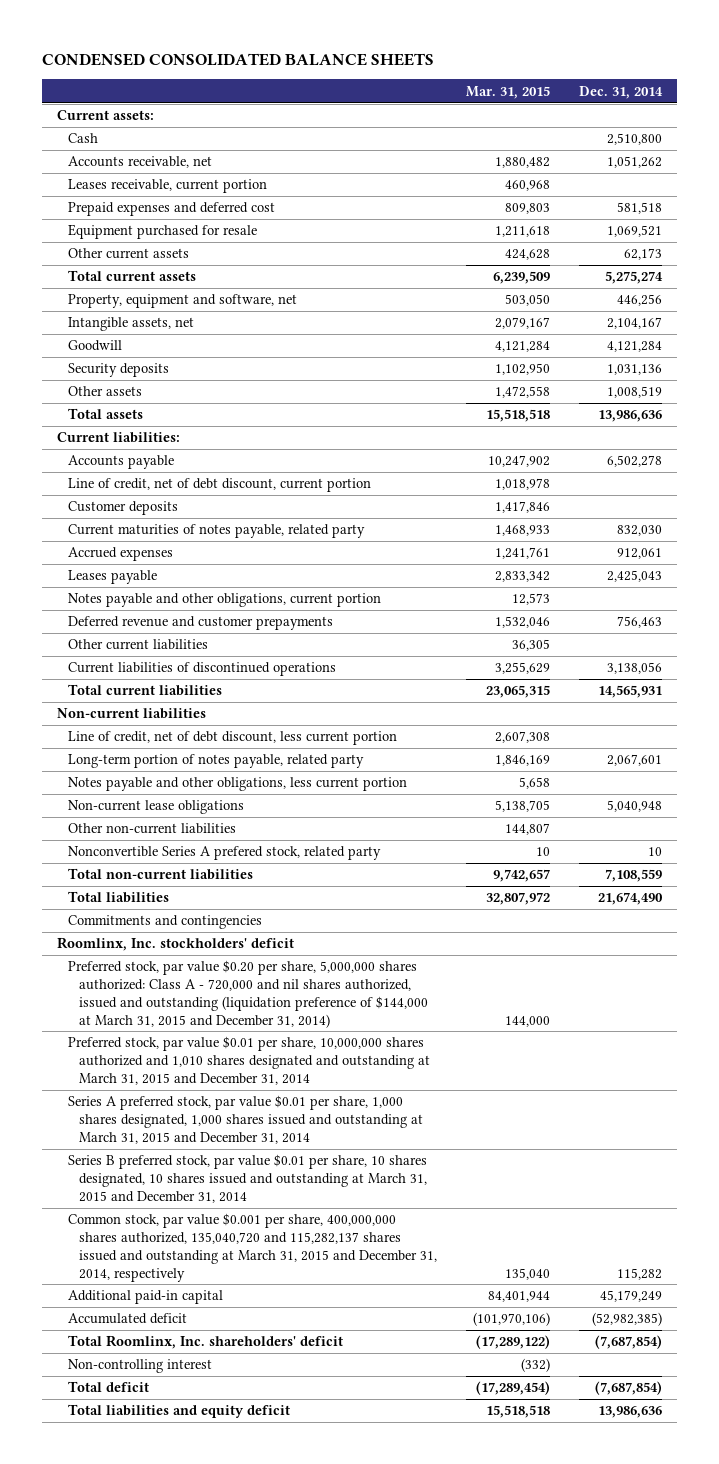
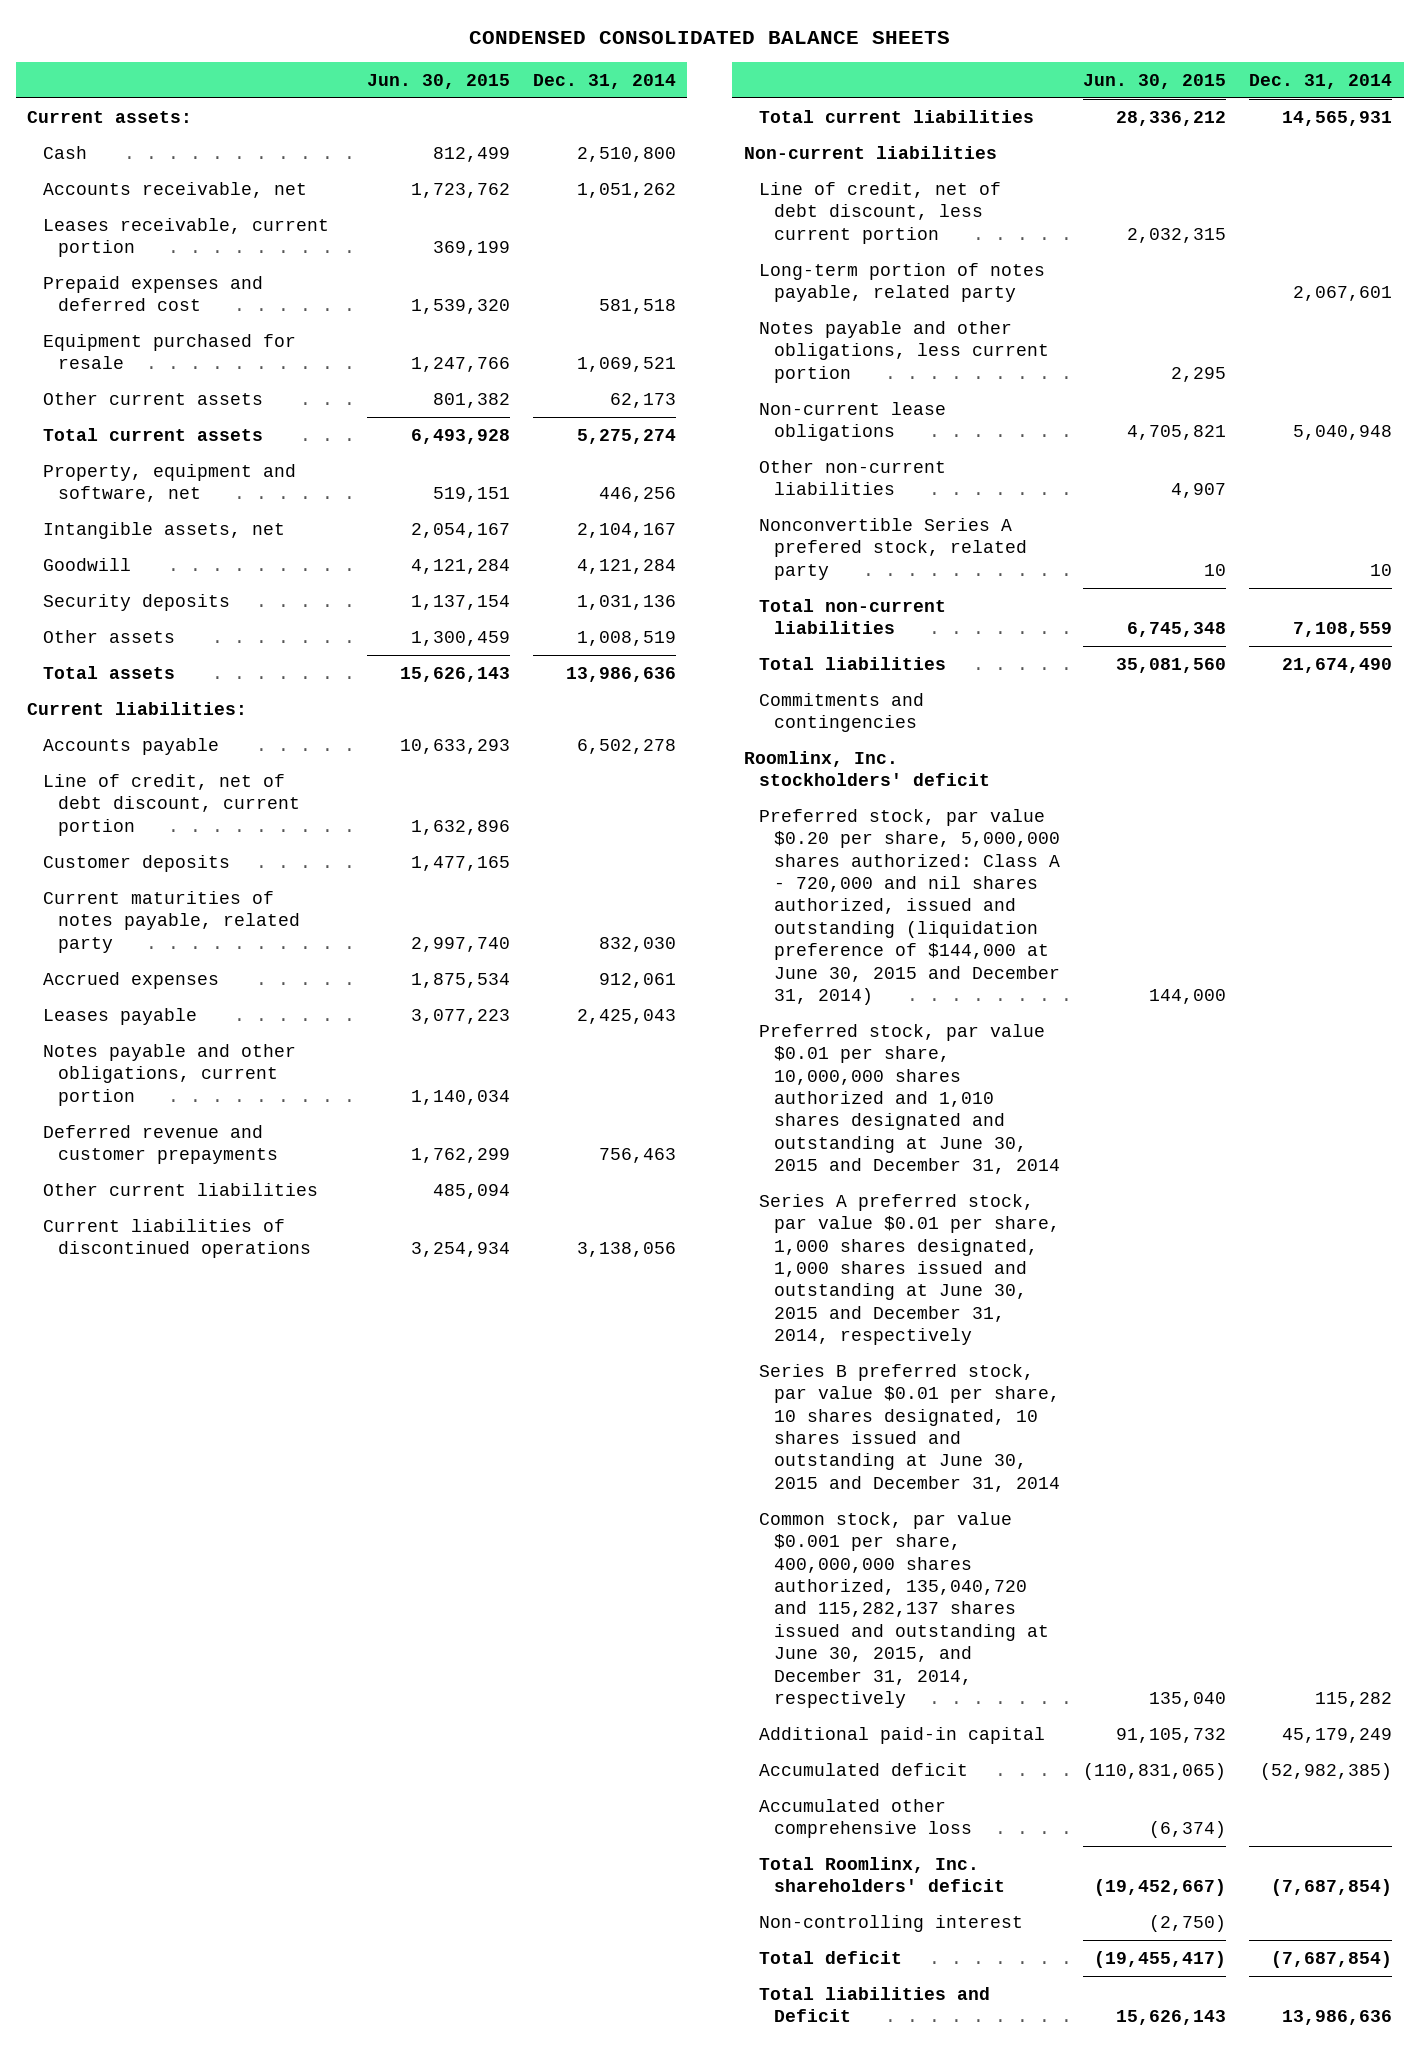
- | Mar. 31, 2015 | Dec. 31, 2014
+ | Jun. 30, 2015 | Dec. 31, 2014
- Preferred stock, par value $0.20 per share, 5,000,000 shares authorized: Class A - 720,000 and nil shares authorized, issued and outstanding (liquidation preference of $144,000 at March 31, 2015 and December 31, 2014) | 144,000 |
- Preferred stock, par value $0.01 per share, 10,000,000 shares authorized and 1,010 shares designated and outstanding at March 31, 2015 and December 31, 2014
- Series A preferred stock, par value $0.01 per share, 1,000 shares designated, 1,000 shares issued and outstanding at March 31, 2015 and December 31, 2014
- Series B preferred stock, par value $0.01 per share, 10 shares designated, 10 shares issued and outstanding at March 31, 2015 and December 31, 2014
- Common stock, par value $0.001 per share, 400,000,000 shares authorized, 135,040,720 and 115,282,137 shares issued and outstanding at March 31, 2015 and December 31, 2014, respectively | 135,040 | 115,282
+ Preferred stock, par value $0.20 per share, 5,000,000 shares authorized: Class A - 720,000 and nil shares authorized, issued and outstanding (liquidation preference of $144,000 at June 30, 2015 and December 31, 2014) | 144,000 |
+ Preferred stock, par value $0.01 per share, 10,000,000 shares authorized and 1,010 shares designated and outstanding at June 30, 2015 and December 31, 2014
+ Series A preferred stock, par value $0.01 per share, 1,000 shares designated, 1,000 shares issued and outstanding at June 30, 2015 and December 31, 2014, respectively
+ Series B preferred stock, par value $0.01 per share, 10 shares designated, 10 shares issued and outstanding at June 30, 2015 and December 31, 2014
+ Common stock, par value $0.001 per share, 400,000,000 shares authorized, 135,040,720 and 115,282,137 shares issued and outstanding at June 30, 2015, and December 31, 2014, respectively | 135,040 | 115,282
+ Accumulated other comprehensive loss | (6,374) |
- Total liabilities and equity deficit | 15,518,518 | 13,986,636
+ Total liabilities and Deficit | 15,626,143 | 13,986,636

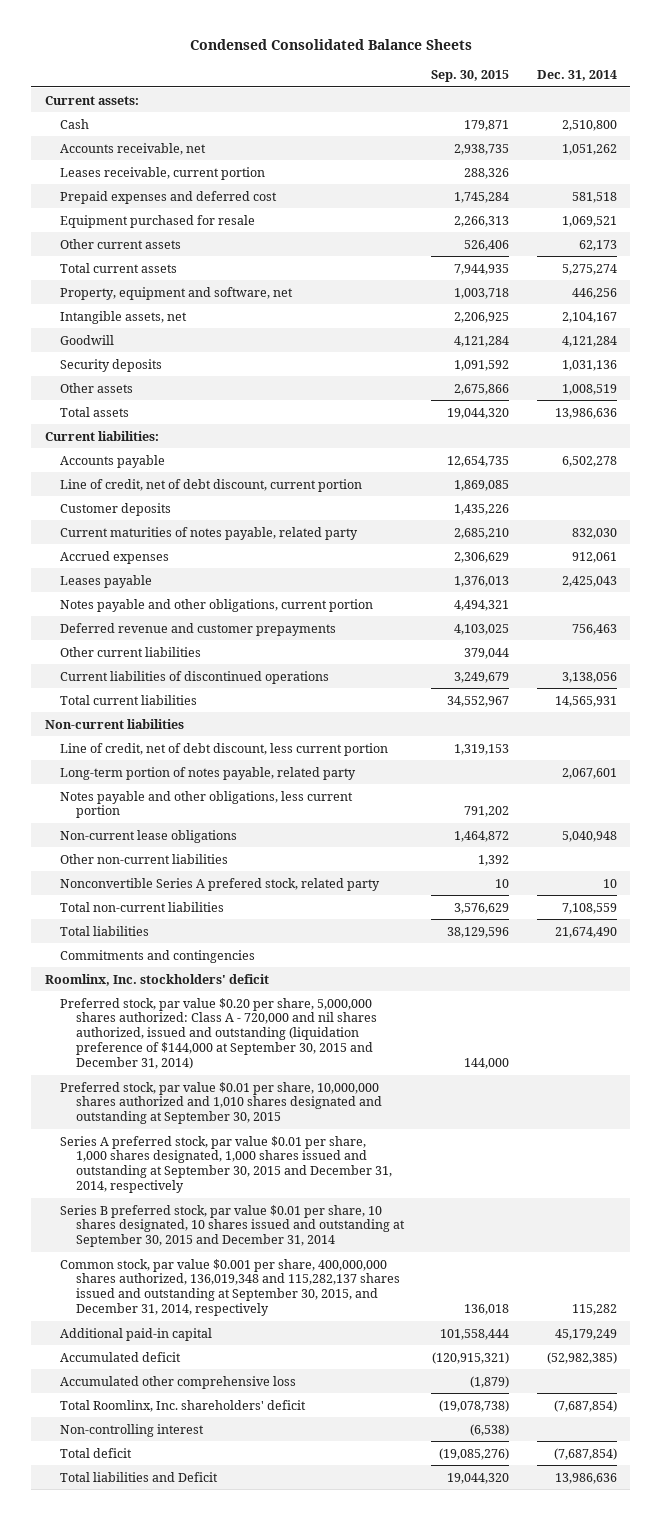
- CONDENSED CONSOLIDATED BALANCE SHEETS
+ Condensed Consolidated Balance Sheets
- | Jun. 30, 2015 | Dec. 31, 2014
+ | Sep. 30, 2015 | Dec. 31, 2014
- Preferred stock, par value $0.20 per share, 5,000,000 shares authorized: Class A - 720,000 and nil shares authorized, issued and outstanding (liquidation preference of $144,000 at June 30, 2015 and December 31, 2014) | 144,000 |
- Preferred stock, par value $0.01 per share, 10,000,000 shares authorized and 1,010 shares designated and outstanding at June 30, 2015 and December 31, 2014
- Series A preferred stock, par value $0.01 per share, 1,000 shares designated, 1,000 shares issued and outstanding at June 30, 2015 and December 31, 2014, respectively
- Series B preferred stock, par value $0.01 per share, 10 shares designated, 10 shares issued and outstanding at June 30, 2015 and December 31, 2014
- Common stock, par value $0.001 per share, 400,000,000 shares authorized, 135,040,720 and 115,282,137 shares issued and outstanding at June 30, 2015, and December 31, 2014, respectively | 135,040 | 115,282
+ Preferred stock, par value $0.20 per share, 5,000,000 shares authorized: Class A - 720,000 and nil shares authorized, issued and outstanding (liquidation preference of $144,000 at September 30, 2015 and December 31, 2014) | 144,000 |
+ Preferred stock, par value $0.01 per share, 10,000,000 shares authorized and 1,010 shares designated and outstanding at September 30, 2015
+ Series A preferred stock, par value $0.01 per share, 1,000 shares designated, 1,000 shares issued and outstanding at September 30, 2015 and December 31, 2014, respectively
+ Series B preferred stock, par value $0.01 per share, 10 shares designated, 10 shares issued and outstanding at September 30, 2015 and December 31, 2014
+ Common stock, par value $0.001 per share, 400,000,000 shares authorized, 136,019,348 and 115,282,137 shares issued and outstanding at September 30, 2015, and December 31, 2014, respectively | 136,018 | 115,282

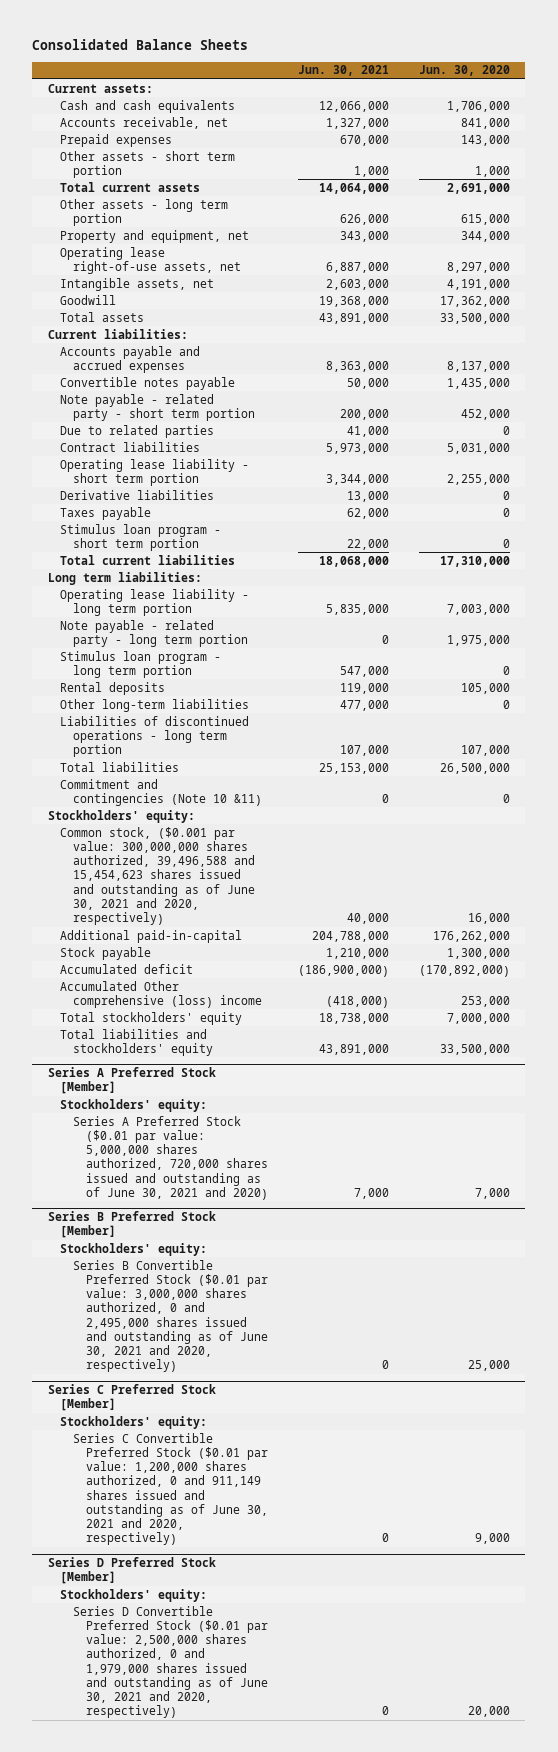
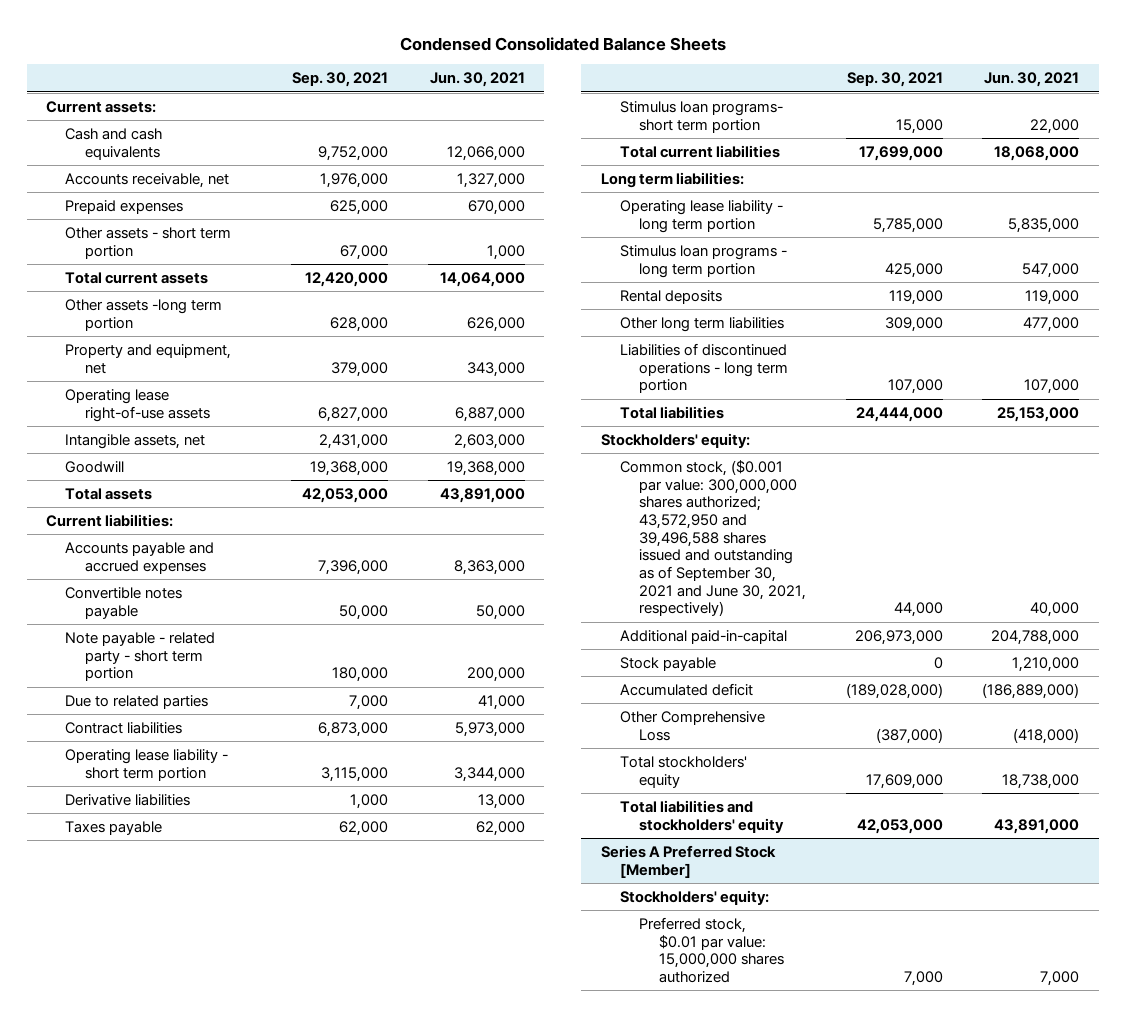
- Consolidated Balance Sheets
+ Condensed Consolidated Balance Sheets
- | Jun. 30, 2021 | Jun. 30, 2020
+ | Sep. 30, 2021 | Jun. 30, 2021
- Other assets - long term portion | 626,000 | 615,000
+ Other assets -long term portion | 628,000 | 626,000
- Operating lease right-of-use assets, net | 6,887,000 | 8,297,000
+ Operating lease right-of-use assets | 6,827,000 | 6,887,000
- Stimulus loan program - short term portion | 22,000 | 0
+ Stimulus loan programs- short term portion | 15,000 | 22,000
- Note payable - related party - long term portion | 0 | 1,975,000
- Stimulus loan program - long term portion | 547,000 | 0
+ Stimulus loan programs - long term portion | 425,000 | 547,000
- Other long-term liabilities | 477,000 | 0
+ Other long term liabilities | 309,000 | 477,000
- Commitment and contingencies (Note 10 &11) | 0 | 0
- Common stock, ($0.001 par value: 300,000,000 shares authorized, 39,496,588 and 15,454,623 shares issued and outstanding as of June 30, 2021 and 2020, respectively) | 40,000 | 16,000
+ Common stock, ($0.001 par value: 300,000,000 shares authorized; 43,572,950 and 39,496,588 shares issued and outstanding as of September 30, 2021 and June 30, 2021, respectively) | 44,000 | 40,000
- Accumulated deficit | (186,900,000) | (170,892,000)
- Accumulated Other comprehensive (loss) income | (418,000) | 253,000
+ Accumulated deficit | (189,028,000) | (186,889,000)
+ Other Comprehensive Loss | (387,000) | (418,000)
@ Series A Preferred Stock [Member]
- Series A Preferred Stock ($0.01 par value: 5,000,000 shares authorized, 720,000 shares issued and outstanding as of June 30, 2021 and 2020) | 7,000 | 7,000
- Series B Preferred Stock [Member]
- Stockholders' equity:
- Series B Convertible Preferred Stock ($0.01 par value: 3,000,000 shares authorized, 0 and 2,495,000 shares issued and outstanding as of June 30, 2021 and 2020, respectively) | 0 | 25,000
- Series C Preferred Stock [Member]
- Stockholders' equity:
- Series C Convertible Preferred Stock ($0.01 par value: 1,200,000 shares authorized, 0 and 911,149 shares issued and outstanding as of June 30, 2021 and 2020, respectively) | 0 | 9,000
- Series D Preferred Stock [Member]
- Stockholders' equity:
- Series D Convertible Preferred Stock ($0.01 par value: 2,500,000 shares authorized, 0 and 1,979,000 shares issued and outstanding as of June 30, 2021 and 2020, respectively) | 0 | 20,000
@ Series A Preferred Stock [Member]
+ Preferred stock, $0.01 par value: 15,000,000 shares authorized | 7,000 | 7,000

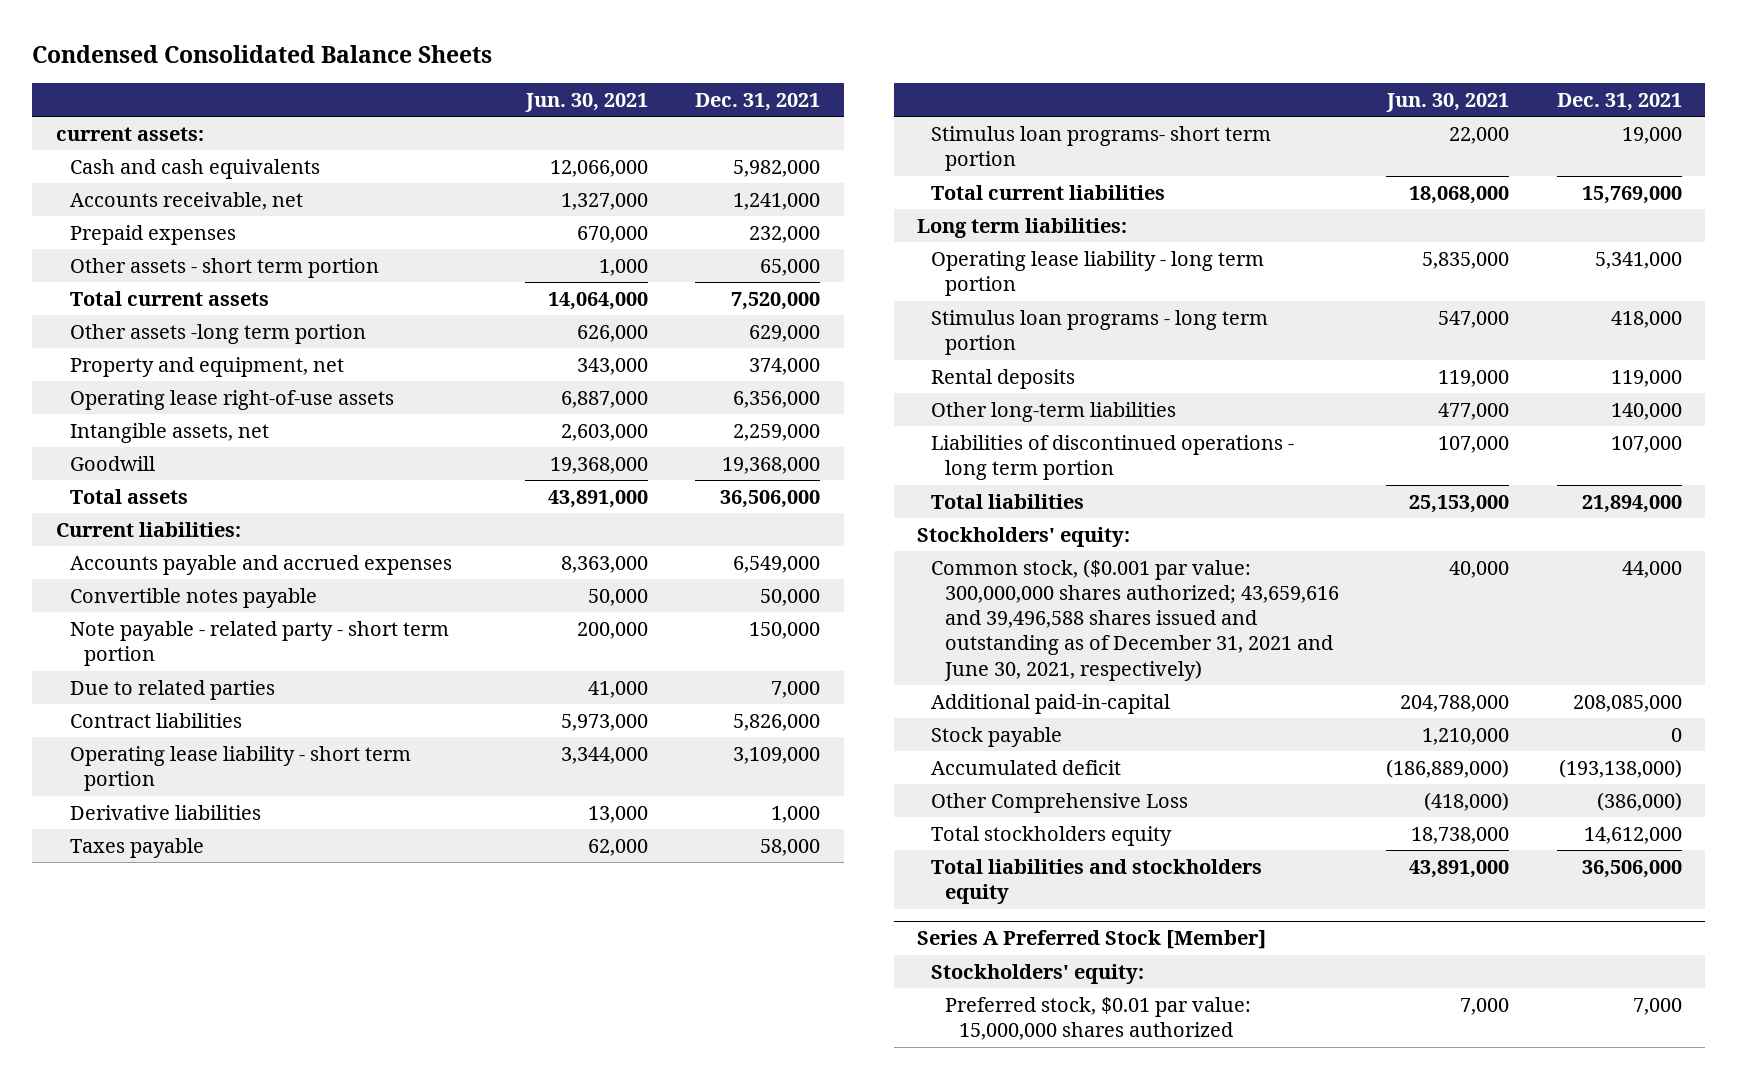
- | Sep. 30, 2021 | Jun. 30, 2021
+ | Jun. 30, 2021 | Dec. 31, 2021
- Current assets:
+ current assets:
- Other long term liabilities | 309,000 | 477,000
+ Other long-term liabilities | 477,000 | 140,000
- Common stock, ($0.001 par value: 300,000,000 shares authorized; 43,572,950 and 39,496,588 shares issued and outstanding as of September 30, 2021 and June 30, 2021, respectively) | 44,000 | 40,000
+ Common stock, ($0.001 par value: 300,000,000 shares authorized; 43,659,616 and 39,496,588 shares issued and outstanding as of December 31, 2021 and June 30, 2021, respectively) | 40,000 | 44,000
- Total stockholders' equity | 17,609,000 | 18,738,000
- Total liabilities and stockholders' equity | 42,053,000 | 43,891,000
+ Total stockholders equity | 18,738,000 | 14,612,000
+ Total liabilities and stockholders equity | 43,891,000 | 36,506,000

